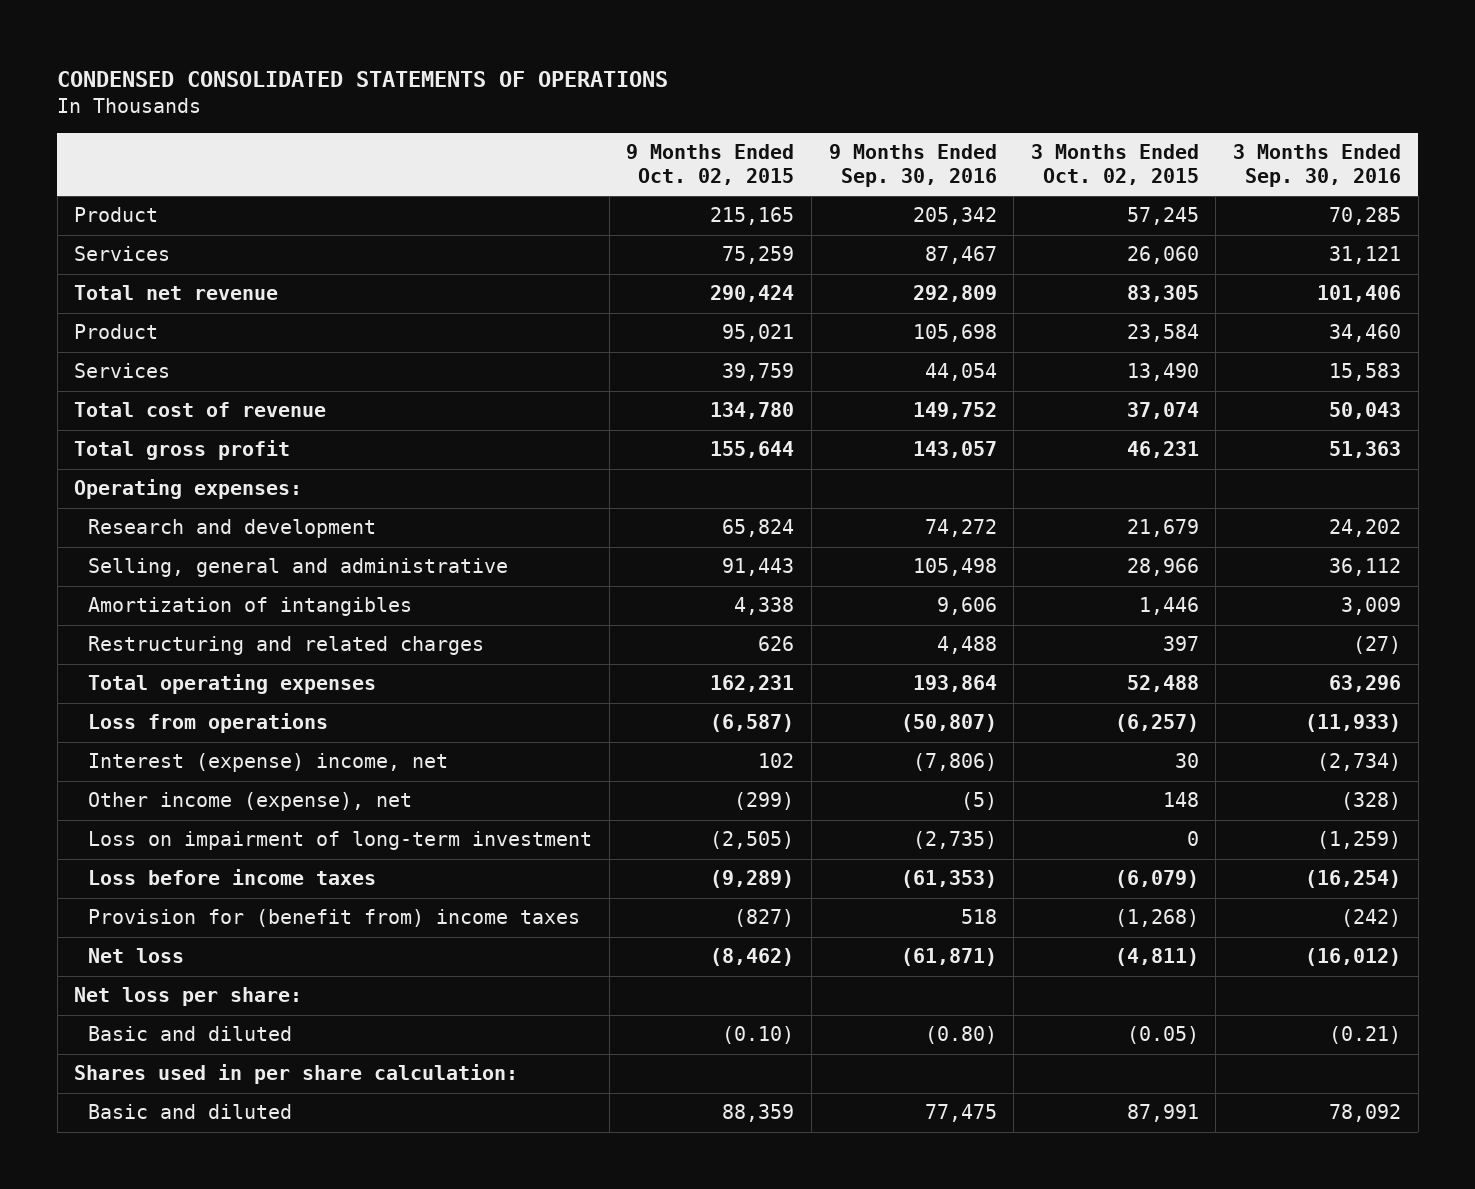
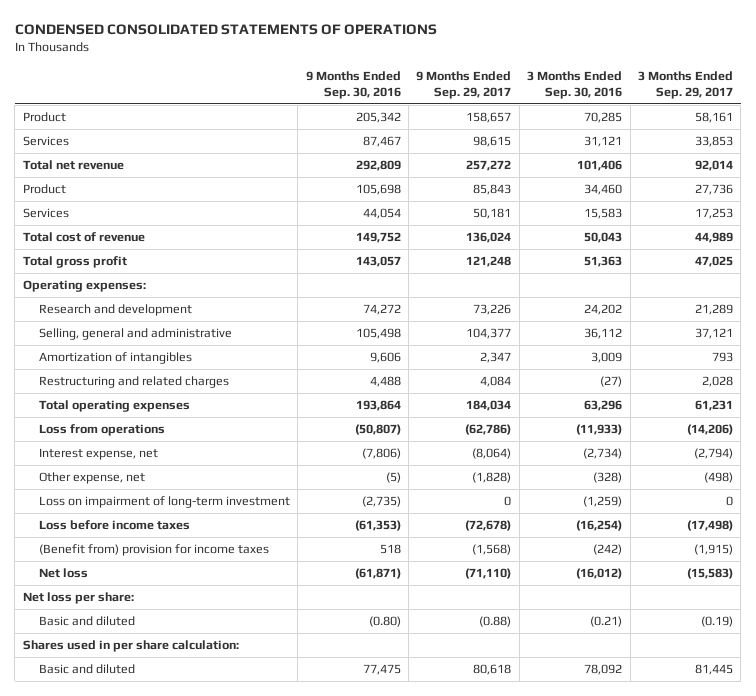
- | 9 Months Ended Oct. 02, 2015 | 9 Months Ended Sep. 30, 2016 | 3 Months Ended Oct. 02, 2015 | 3 Months Ended Sep. 30, 2016
+ | 9 Months Ended Sep. 30, 2016 | 9 Months Ended Sep. 29, 2017 | 3 Months Ended Sep. 30, 2016 | 3 Months Ended Sep. 29, 2017
- Interest (expense) income, net | 102 | (7,806) | 30 | (2,734)
- Other income (expense), net | (299) | (5) | 148 | (328)
+ Interest expense, net | (7,806) | (8,064) | (2,734) | (2,794)
+ Other expense, net | (5) | (1,828) | (328) | (498)
- Provision for (benefit from) income taxes | (827) | 518 | (1,268) | (242)
+ (Benefit from) provision for income taxes | 518 | (1,568) | (242) | (1,915)

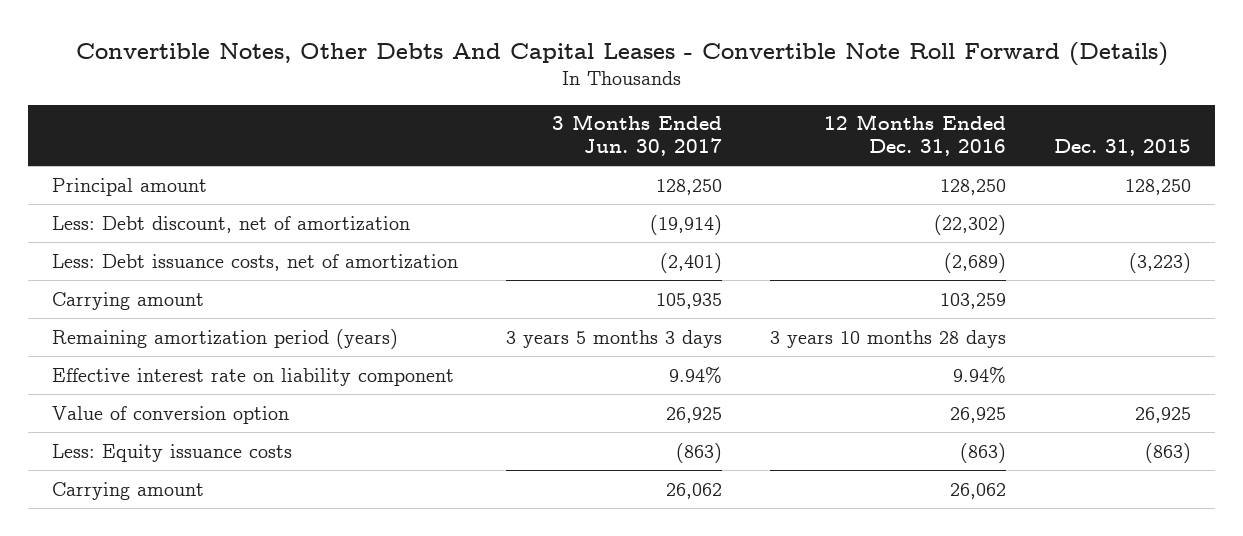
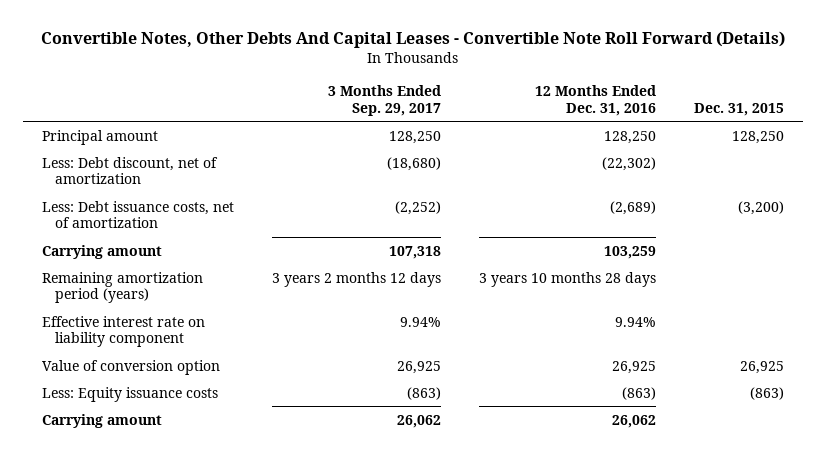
- | 3 Months Ended Jun. 30, 2017 | 12 Months Ended Dec. 31, 2016 | Dec. 31, 2015
+ | 3 Months Ended Sep. 29, 2017 | 12 Months Ended Dec. 31, 2016 | Dec. 31, 2015
- Less: Debt issuance costs, net of amortization | (2,401) | (2,689) | (3,223)
+ Less: Debt issuance costs, net of amortization | (2,252) | (2,689) | (3,200)

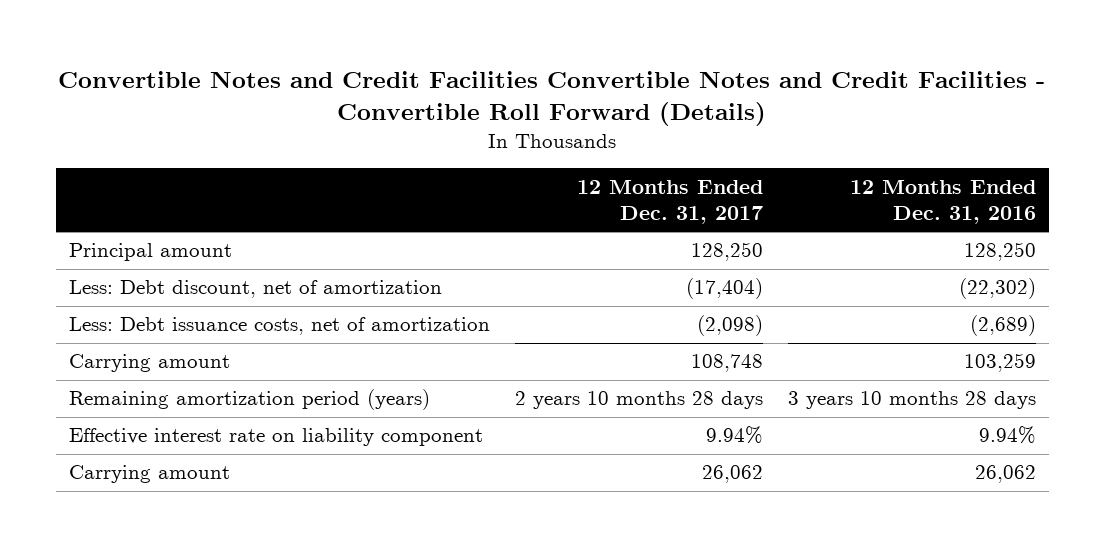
- Convertible Notes, Other Debts And Capital Leases - Convertible Note Roll Forward (Details)
+ Convertible Notes and Credit Facilities Convertible Notes and Credit Facilities - Convertible Roll Forward (Details)
- | 3 Months Ended Sep. 29, 2017 | 12 Months Ended Dec. 31, 2016 | Dec. 31, 2015
+ | 12 Months Ended Dec. 31, 2017 | 12 Months Ended Dec. 31, 2016
- Value of conversion option | 26,925 | 26,925 | 26,925
- Less: Equity issuance costs | (863) | (863) | (863)

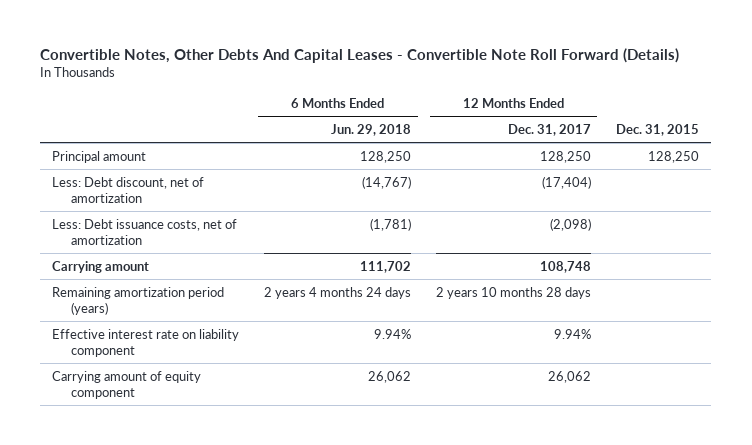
- Convertible Notes and Credit Facilities Convertible Notes and Credit Facilities - Convertible Roll Forward (Details)
+ Convertible Notes, Other Debts And Capital Leases - Convertible Note Roll Forward (Details)
- | 12 Months Ended Dec. 31, 2017 | 12 Months Ended Dec. 31, 2016
+ | 6 Months Ended Jun. 29, 2018 | 12 Months Ended Dec. 31, 2017 | Dec. 31, 2015
- Carrying amount | 26,062 | 26,062
+ Carrying amount of equity component | 26,062 | 26,062 |

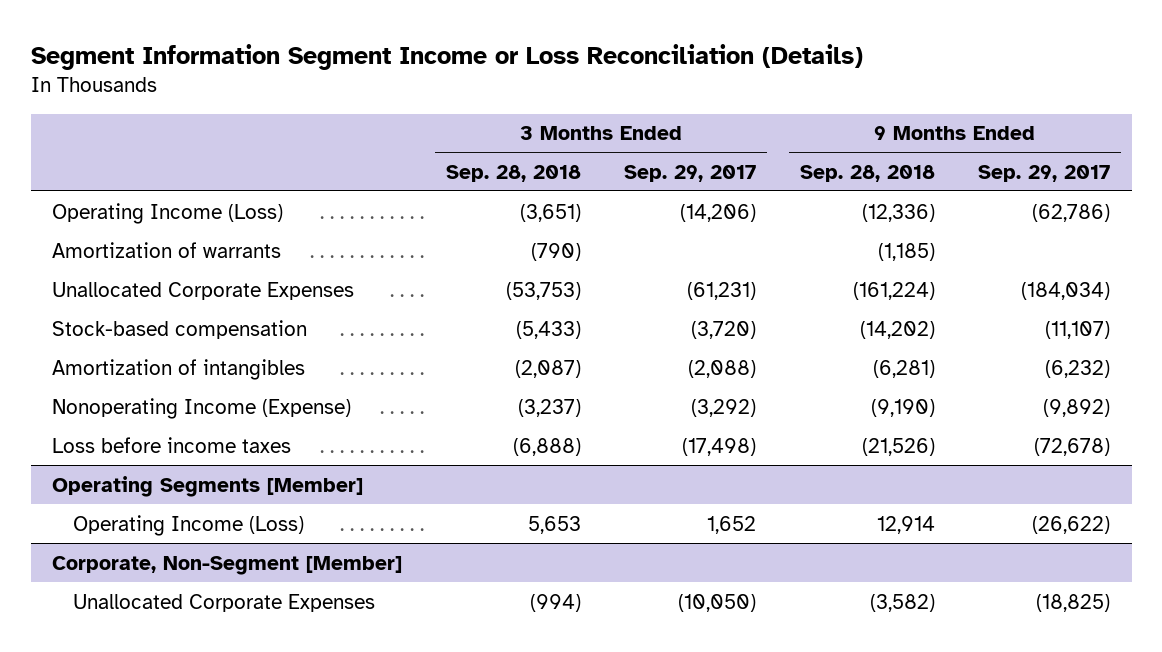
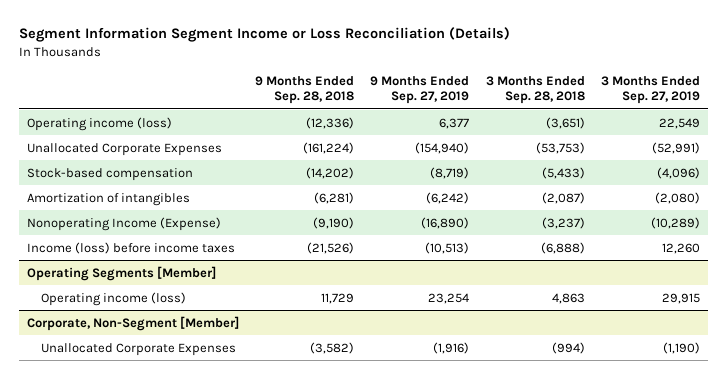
- | 3 Months Ended Sep. 28, 2018 | 3 Months Ended Sep. 29, 2017 | 9 Months Ended Sep. 28, 2018 | 9 Months Ended Sep. 29, 2017
+ | 9 Months Ended Sep. 28, 2018 | 9 Months Ended Sep. 27, 2019 | 3 Months Ended Sep. 28, 2018 | 3 Months Ended Sep. 27, 2019
- Operating Income (Loss) | (3,651) | (14,206) | (12,336) | (62,786)
- Amortization of warrants | (790) | | (1,185) |
+ Operating income (loss) | (12,336) | 6,377 | (3,651) | 22,549
- Loss before income taxes | (6,888) | (17,498) | (21,526) | (72,678)
+ Income (loss) before income taxes | (21,526) | (10,513) | (6,888) | 12,260
@ Operating Segments [Member]
- Operating Income (Loss) | 5,653 | 1,652 | 12,914 | (26,622)
+ Operating income (loss) | 11,729 | 23,254 | 4,863 | 29,915

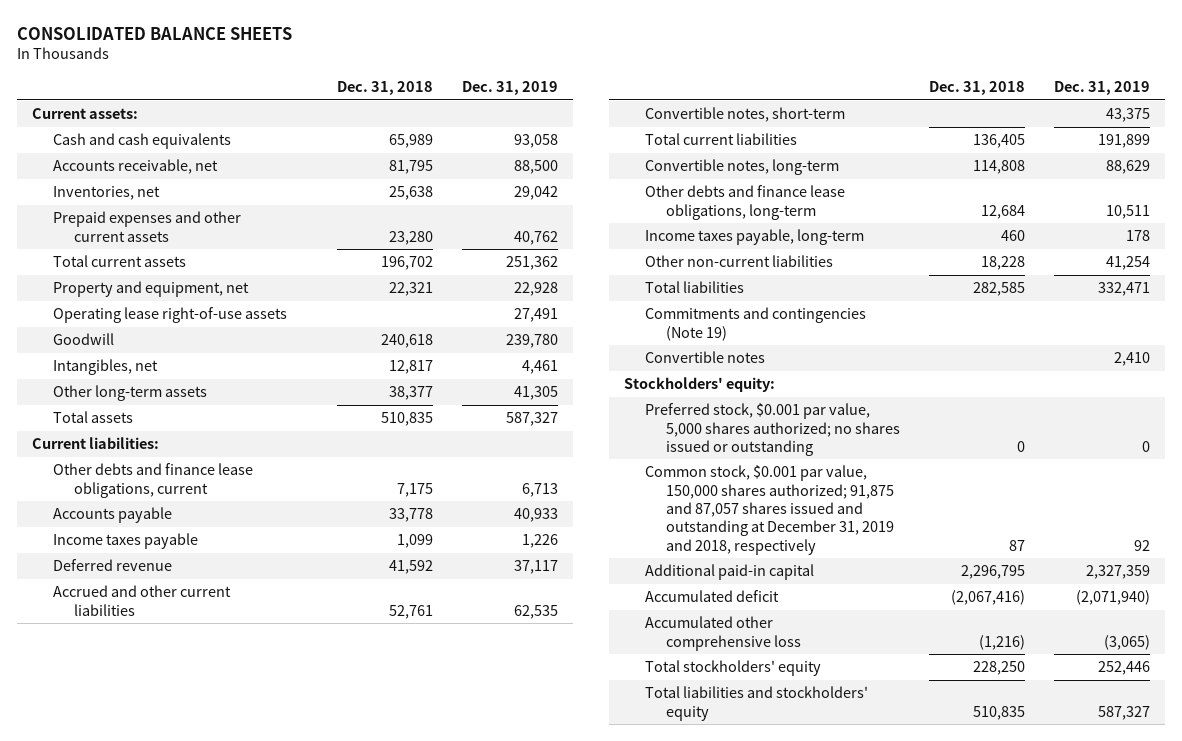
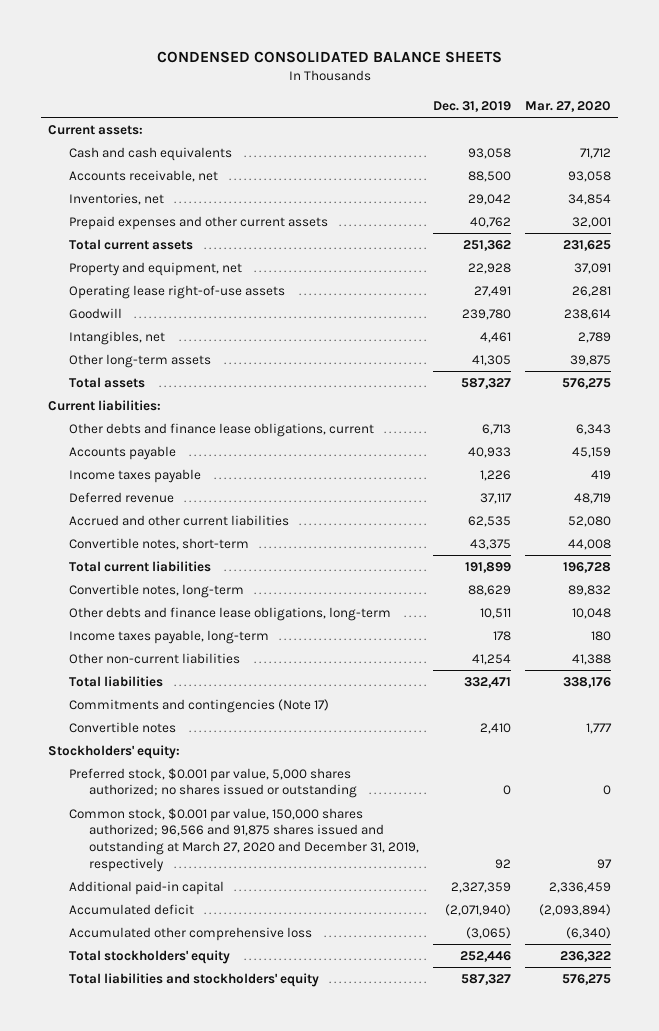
- CONSOLIDATED BALANCE SHEETS
+ CONDENSED CONSOLIDATED BALANCE SHEETS
- | Dec. 31, 2018 | Dec. 31, 2019
+ | Dec. 31, 2019 | Mar. 27, 2020
- Commitments and contingencies (Note 19)
+ Commitments and contingencies (Note 17)
- Common stock, $0.001 par value, 150,000 shares authorized; 91,875 and 87,057 shares issued and outstanding at December 31, 2019 and 2018, respectively | 87 | 92
+ Common stock, $0.001 par value, 150,000 shares authorized; 96,566 and 91,875 shares issued and outstanding at March 27, 2020 and December 31, 2019, respectively | 92 | 97

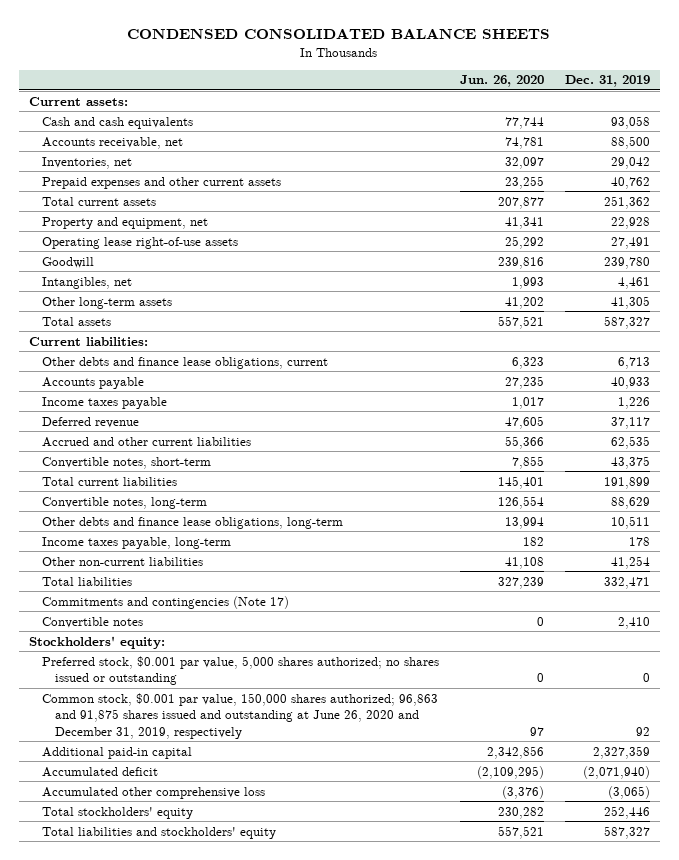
- | Dec. 31, 2019 | Mar. 27, 2020
+ | Jun. 26, 2020 | Dec. 31, 2019
- Common stock, $0.001 par value, 150,000 shares authorized; 96,566 and 91,875 shares issued and outstanding at March 27, 2020 and December 31, 2019, respectively | 92 | 97
+ Common stock, $0.001 par value, 150,000 shares authorized; 96,863 and 91,875 shares issued and outstanding at June 26, 2020 and December 31, 2019, respectively | 97 | 92

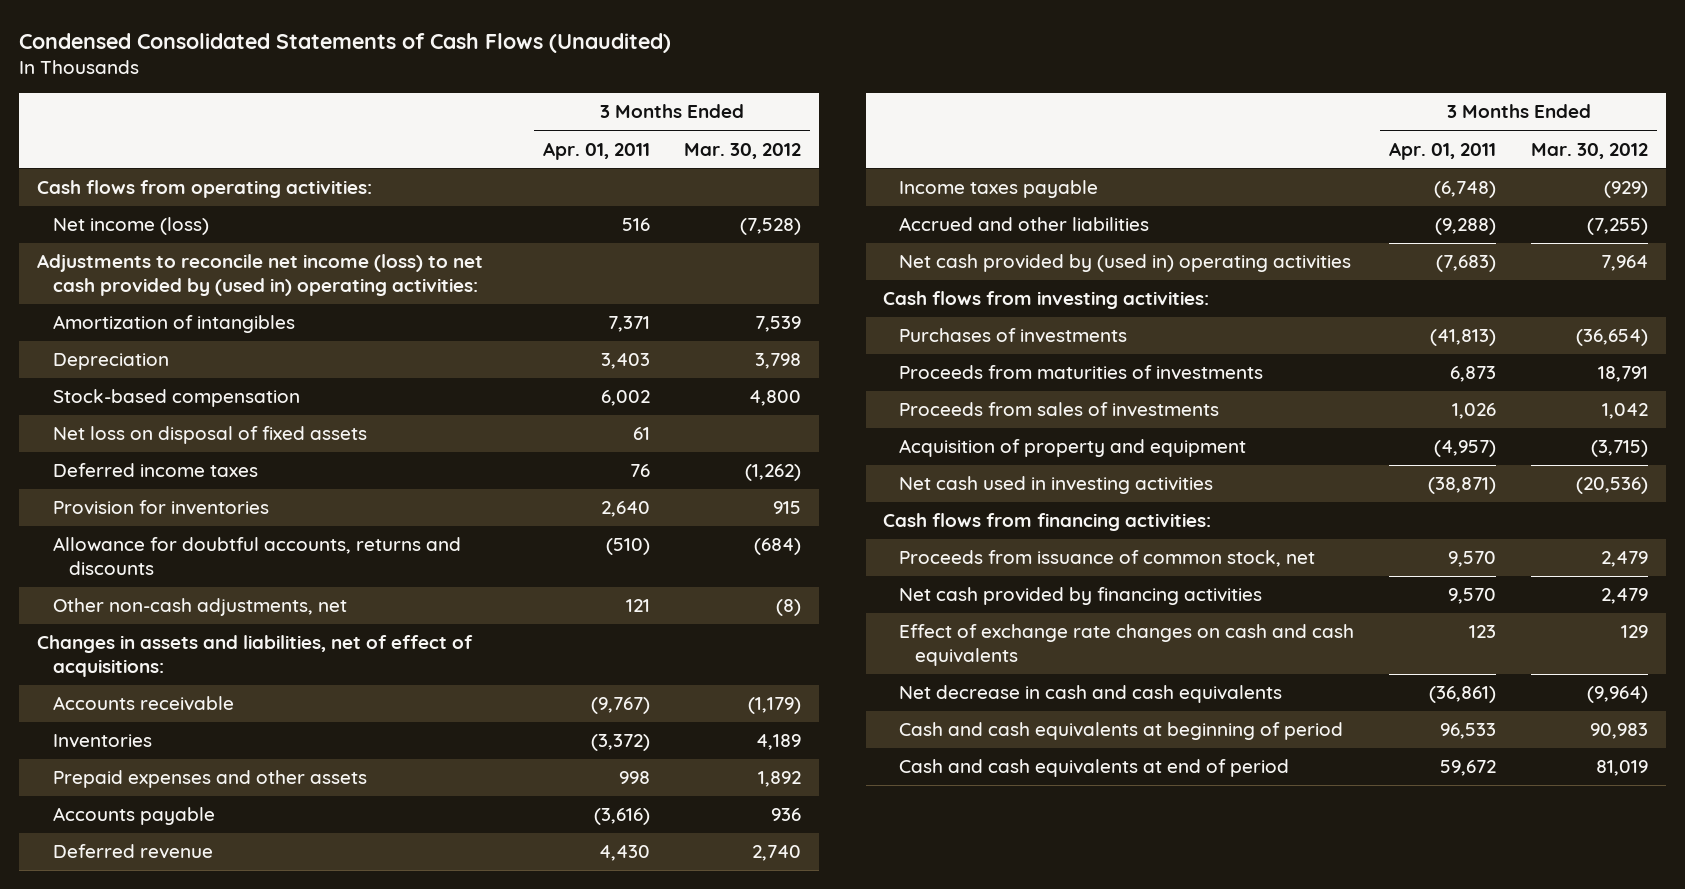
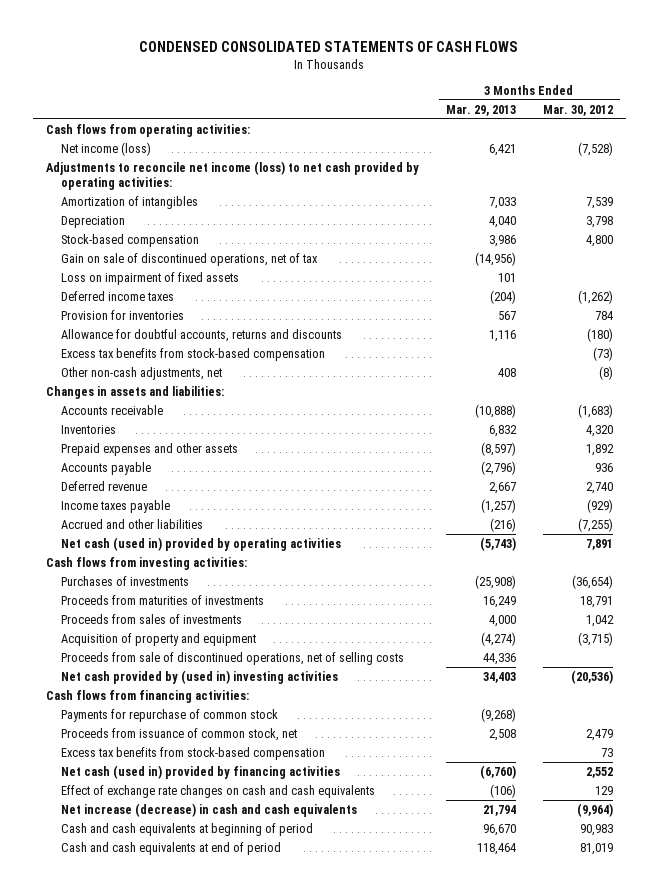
- Condensed Consolidated Statements of Cash Flows (Unaudited)
+ CONDENSED CONSOLIDATED STATEMENTS OF CASH FLOWS
- | 3 Months Ended Apr. 01, 2011 | 3 Months Ended Mar. 30, 2012
+ | 3 Months Ended Mar. 29, 2013 | 3 Months Ended Mar. 30, 2012
- Adjustments to reconcile net income (loss) to net cash provided by (used in) operating activities:
+ Adjustments to reconcile net income (loss) to net cash provided by operating activities:
- Net loss on disposal of fixed assets | 61 |
+ Gain on sale of discontinued operations, net of tax | (14,956) |
+ Loss on impairment of fixed assets | 101 |
- Provision for inventories | 2,640 | 915
- Allowance for doubtful accounts, returns and discounts | (510) | (684)
+ Provision for inventories | 567 | 784
+ Allowance for doubtful accounts, returns and discounts | 1,116 | (180)
+ Excess tax benefits from stock-based compensation | | (73)
- Changes in assets and liabilities, net of effect of acquisitions:
- Accounts receivable | (9,767) | (1,179)
- Inventories | (3,372) | 4,189
+ Changes in assets and liabilities:
+ Accounts receivable | (10,888) | (1,683)
+ Inventories | 6,832 | 4,320
- Net cash provided by (used in) operating activities | (7,683) | 7,964
+ Net cash (used in) provided by operating activities | (5,743) | 7,891
- Net cash used in investing activities | (38,871) | (20,536)
+ Proceeds from sale of discontinued operations, net of selling costs | 44,336 |
+ Net cash provided by (used in) investing activities | 34,403 | (20,536)
+ Payments for repurchase of common stock | (9,268) |
- Net cash provided by financing activities | 9,570 | 2,479
+ Excess tax benefits from stock-based compensation | | 73
+ Net cash (used in) provided by financing activities | (6,760) | 2,552
- Net decrease in cash and cash equivalents | (36,861) | (9,964)
+ Net increase (decrease) in cash and cash equivalents | 21,794 | (9,964)

